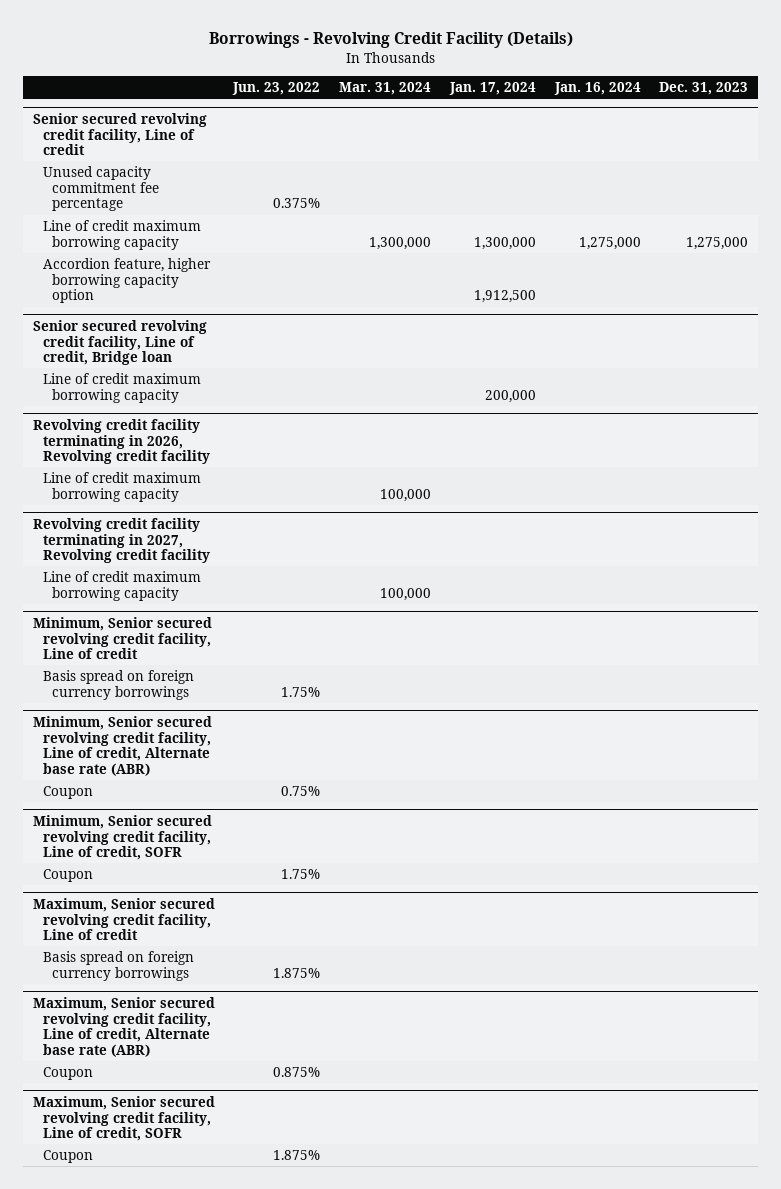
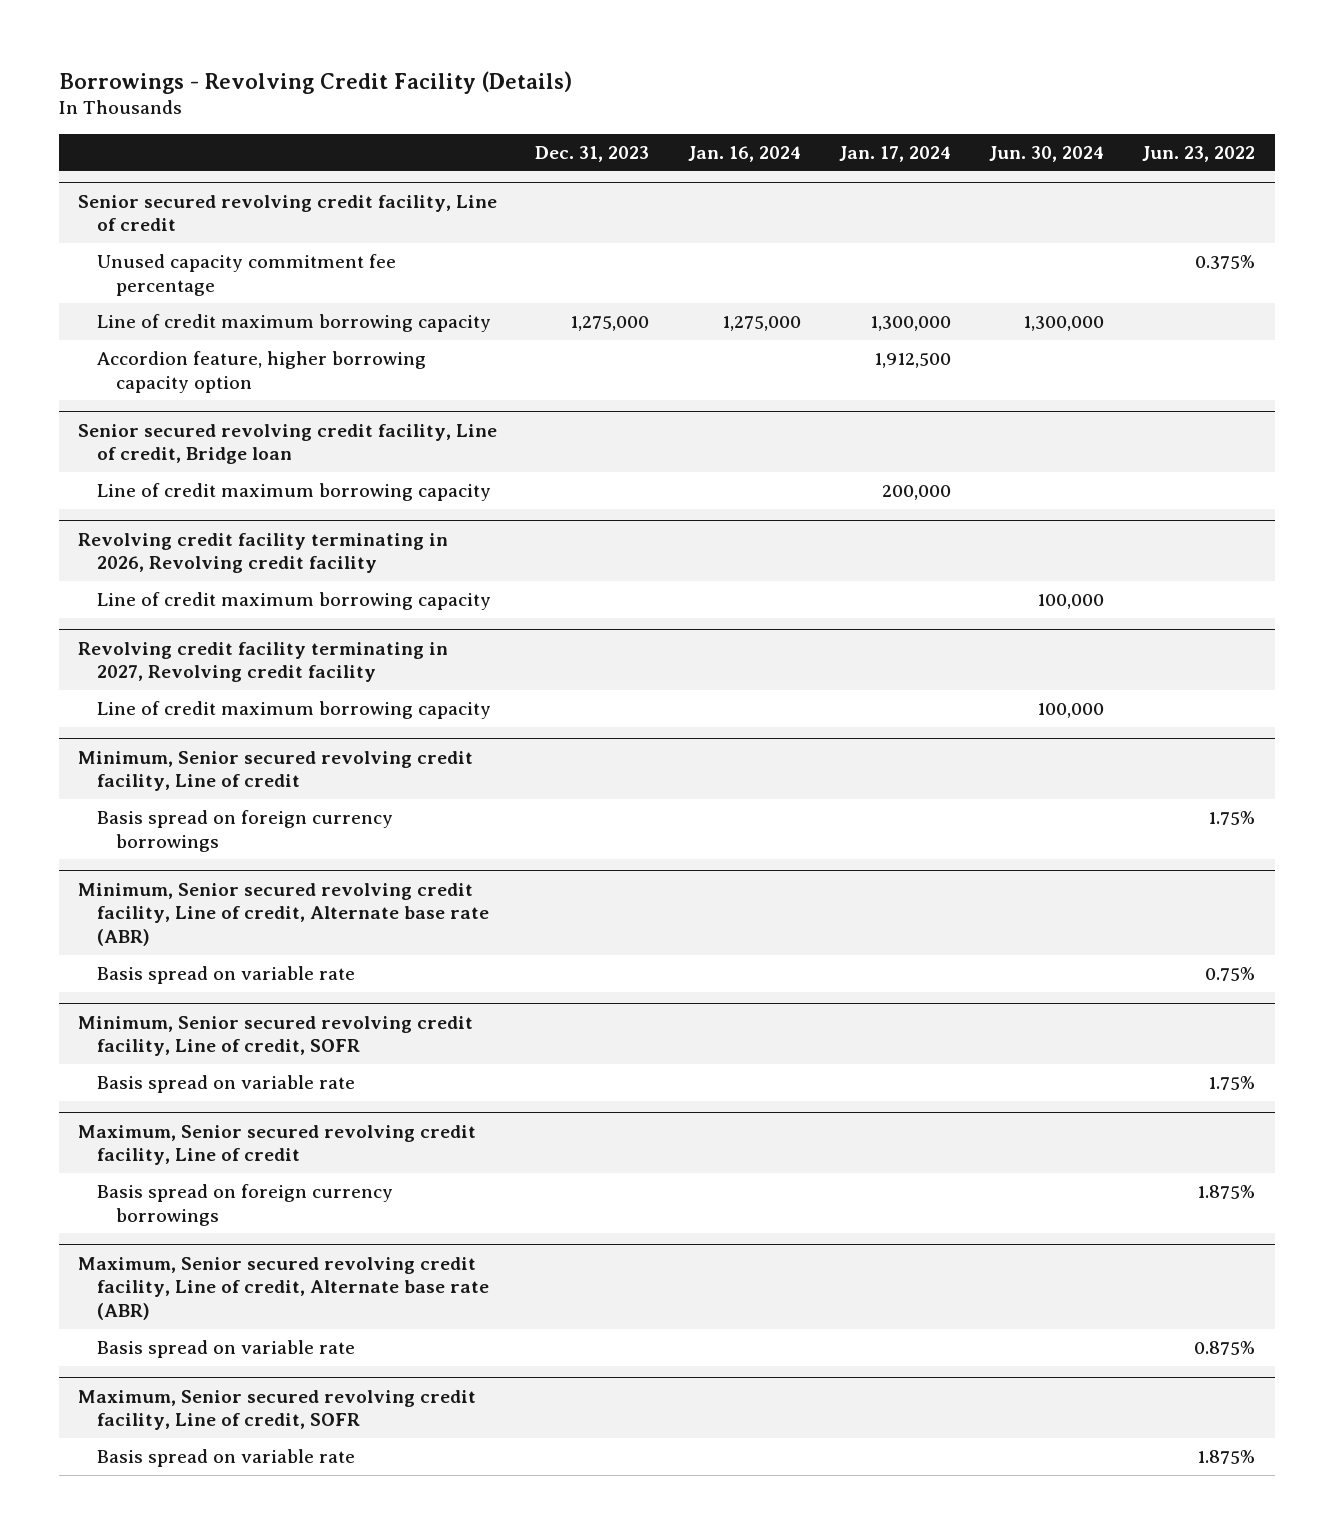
- | Jun. 23, 2022 | Mar. 31, 2024 | Jan. 17, 2024 | Jan. 16, 2024 | Dec. 31, 2023
+ | Dec. 31, 2023 | Jan. 16, 2024 | Jan. 17, 2024 | Jun. 30, 2024 | Jun. 23, 2022
@ Minimum, Senior secured revolving credit facility, Line of credit, Alternate base rate (ABR)
- Coupon | 0.75% | | | |
+ Basis spread on variable rate | | | | | 0.75%
@ Minimum, Senior secured revolving credit facility, Line of credit, SOFR
- Coupon | 1.75% | | | |
+ Basis spread on variable rate | | | | | 1.75%
@ Maximum, Senior secured revolving credit facility, Line of credit, Alternate base rate (ABR)
- Coupon | 0.875% | | | |
+ Basis spread on variable rate | | | | | 0.875%
@ Maximum, Senior secured revolving credit facility, Line of credit, SOFR
- Coupon | 1.875% | | | |
+ Basis spread on variable rate | | | | | 1.875%

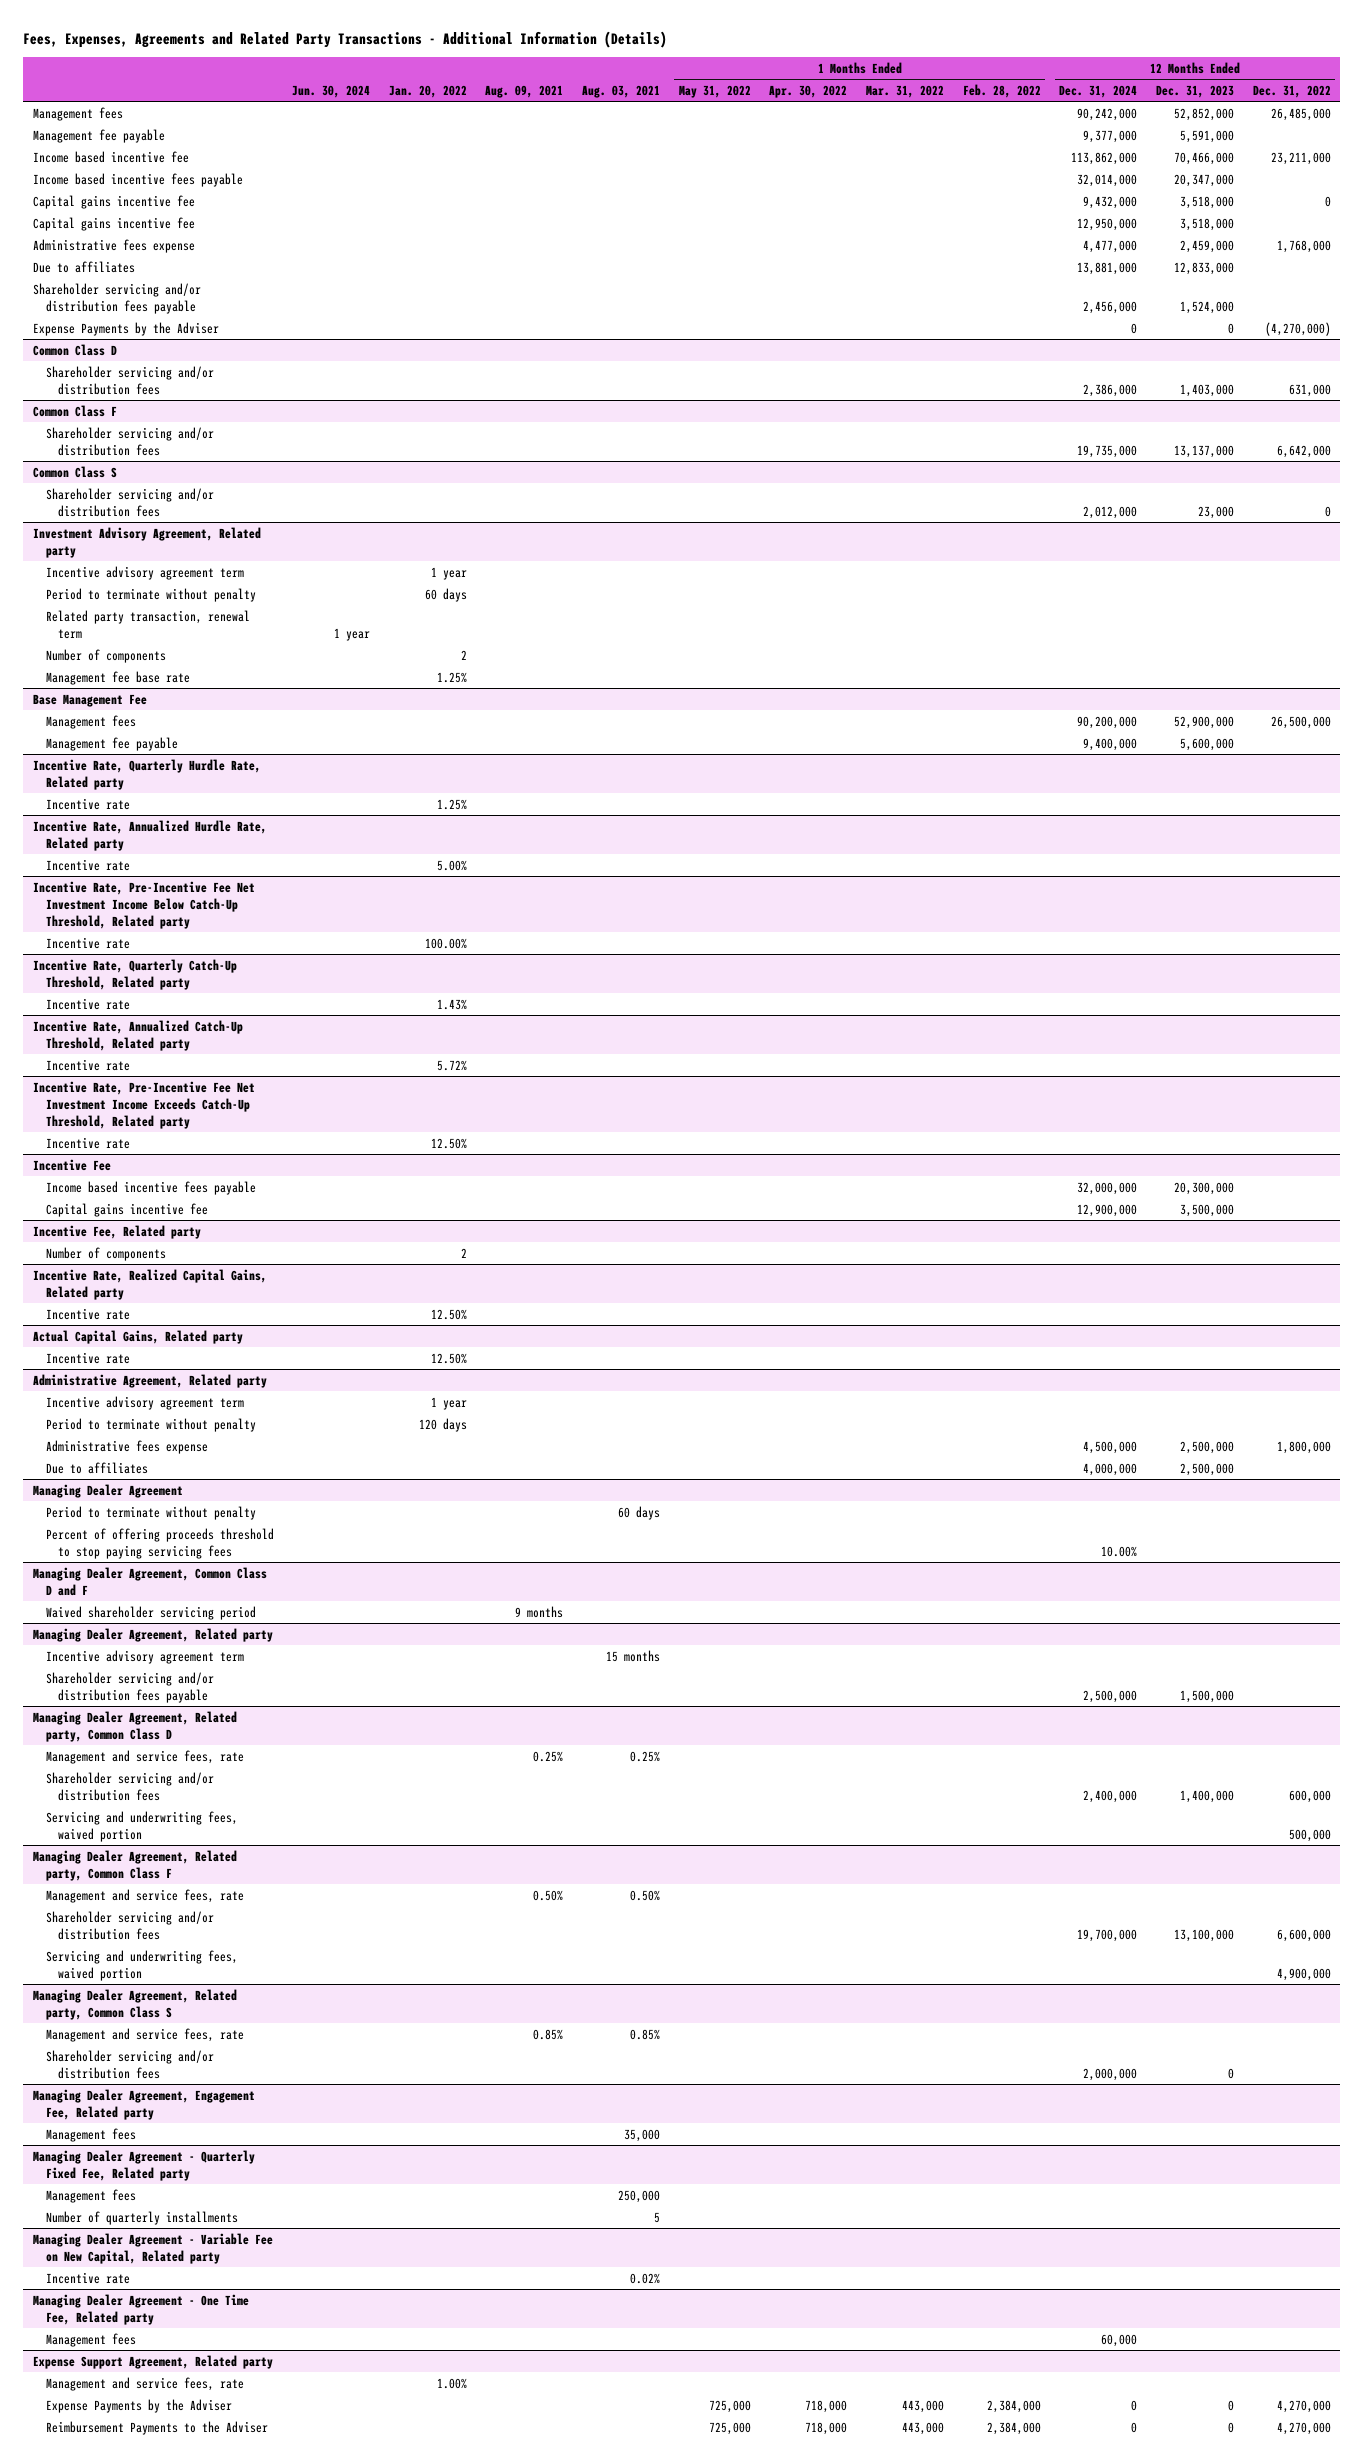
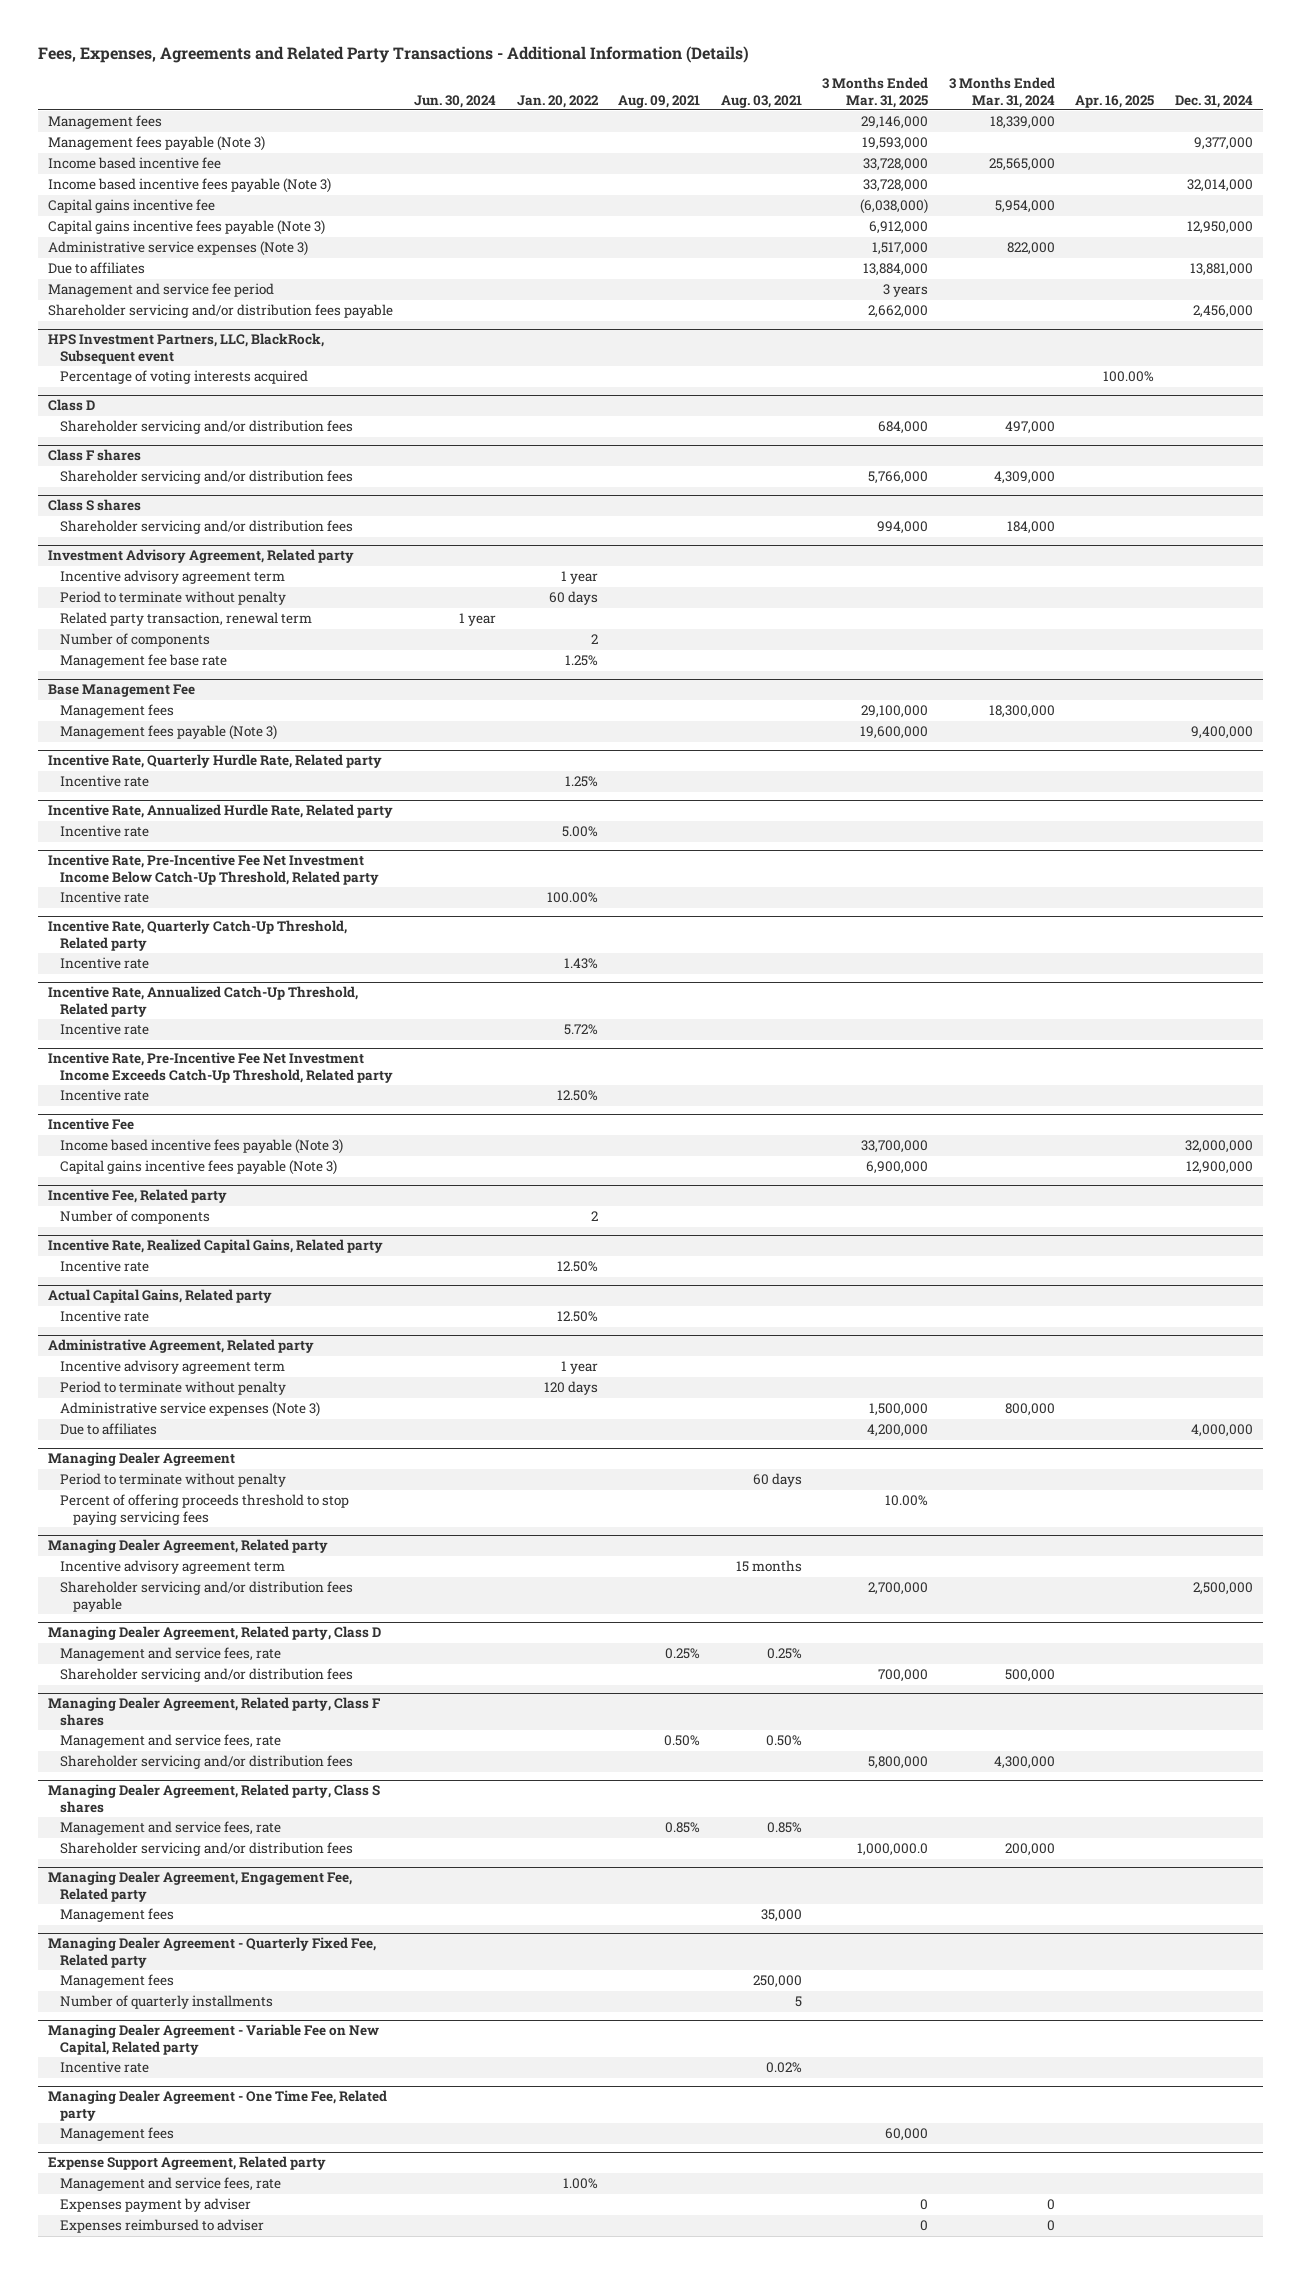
- | Jun. 30, 2024 | Jan. 20, 2022 | Aug. 09, 2021 | Aug. 03, 2021 | 1 Months Ended May 31, 2022 | 1 Months Ended Apr. 30, 2022 | 1 Months Ended Mar. 31, 2022 | 1 Months Ended Feb. 28, 2022 | 12 Months Ended Dec. 31, 2024 | 12 Months Ended Dec. 31, 2023 | 12 Months Ended Dec. 31, 2022
+ | Jun. 30, 2024 | Jan. 20, 2022 | Aug. 09, 2021 | Aug. 03, 2021 | 3 Months Ended Mar. 31, 2025 | 3 Months Ended Mar. 31, 2024 | Apr. 16, 2025 | Dec. 31, 2024
- Management fee payable | | | | | | | | | 9,377,000 | 5,591,000 |
+ Management fees payable (Note 3) | | | | | 19,593,000 | | | 9,377,000
- Income based incentive fees payable | | | | | | | | | 32,014,000 | 20,347,000 |
- Capital gains incentive fee | | | | | | | | | 9,432,000 | 3,518,000 | 0
+ Income based incentive fees payable (Note 3) | | | | | 33,728,000 | | | 32,014,000
- Administrative fees expense | | | | | | | | | 4,477,000 | 2,459,000 | 1,768,000
+ Capital gains incentive fees payable (Note 3) | | | | | 6,912,000 | | | 12,950,000
+ Administrative service expenses (Note 3) | | | | | 1,517,000 | 822,000 | |
+ Management and service fee period | | | | | 3 years | | |
- Expense Payments by the Adviser | | | | | | | | | 0 | 0 | (4,270,000)
- Common Class D
+ HPS Investment Partners, LLC, BlackRock, Subsequent event
+ Percentage of voting interests acquired | | | | | | | 100.00% |
+ Class D
- Common Class F
+ Class F shares
- Common Class S
+ Class S shares
@ Base Management Fee
- Management fee payable | | | | | | | | | 9,400,000 | 5,600,000 |
+ Management fees payable (Note 3) | | | | | 19,600,000 | | | 9,400,000
@ Incentive Fee
- Income based incentive fees payable | | | | | | | | | 32,000,000 | 20,300,000 |
- Capital gains incentive fee | | | | | | | | | 12,900,000 | 3,500,000 |
+ Income based incentive fees payable (Note 3) | | | | | 33,700,000 | | | 32,000,000
+ Capital gains incentive fees payable (Note 3) | | | | | 6,900,000 | | | 12,900,000
@ Administrative Agreement, Related party
- Administrative fees expense | | | | | | | | | 4,500,000 | 2,500,000 | 1,800,000
+ Administrative service expenses (Note 3) | | | | | 1,500,000 | 800,000 | |
- Managing Dealer Agreement, Common Class D and F
- Waived shareholder servicing period | | | 9 months | | | | | | | |
- Managing Dealer Agreement, Related party, Common Class D
+ Managing Dealer Agreement, Related party, Class D
- Servicing and underwriting fees, waived portion | | | | | | | | | | | 500,000
- Managing Dealer Agreement, Related party, Common Class F
+ Managing Dealer Agreement, Related party, Class F shares
- Servicing and underwriting fees, waived portion | | | | | | | | | | | 4,900,000
- Managing Dealer Agreement, Related party, Common Class S
+ Managing Dealer Agreement, Related party, Class S shares
@ Expense Support Agreement, Related party
- Expense Payments by the Adviser | | | | | 725,000 | 718,000 | 443,000 | 2,384,000 | 0 | 0 | 4,270,000
- Reimbursement Payments to the Adviser | | | | | 725,000 | 718,000 | 443,000 | 2,384,000 | 0 | 0 | 4,270,000
+ Expenses payment by adviser | | | | | 0 | 0 | |
+ Expenses reimbursed to adviser | | | | | 0 | 0 | |

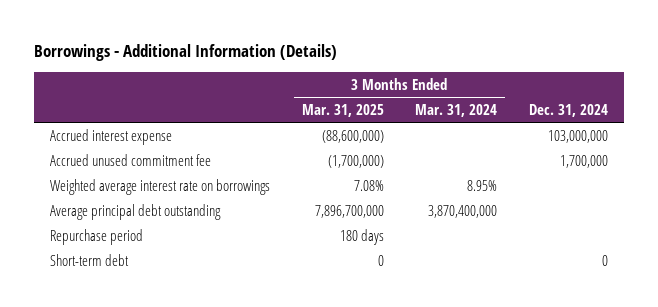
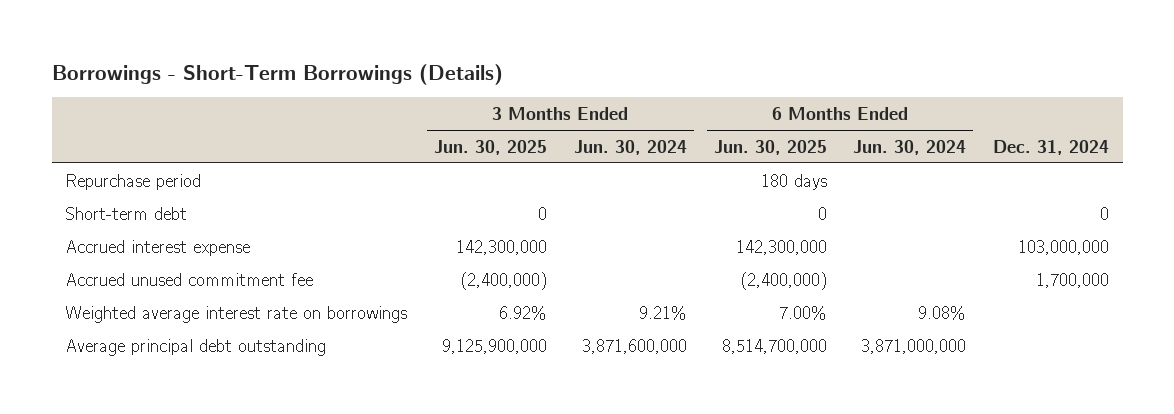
- Borrowings - Additional Information (Details)
+ Borrowings - Short-Term Borrowings (Details)
- | 3 Months Ended Mar. 31, 2025 | 3 Months Ended Mar. 31, 2024 | Dec. 31, 2024
+ | 3 Months Ended Jun. 30, 2025 | 3 Months Ended Jun. 30, 2024 | 6 Months Ended Jun. 30, 2025 | 6 Months Ended Jun. 30, 2024 | Dec. 31, 2024
moved up: Repurchase period | | | 180 days | |
moved up: Short-term debt | 0 | | 0 | | 0

